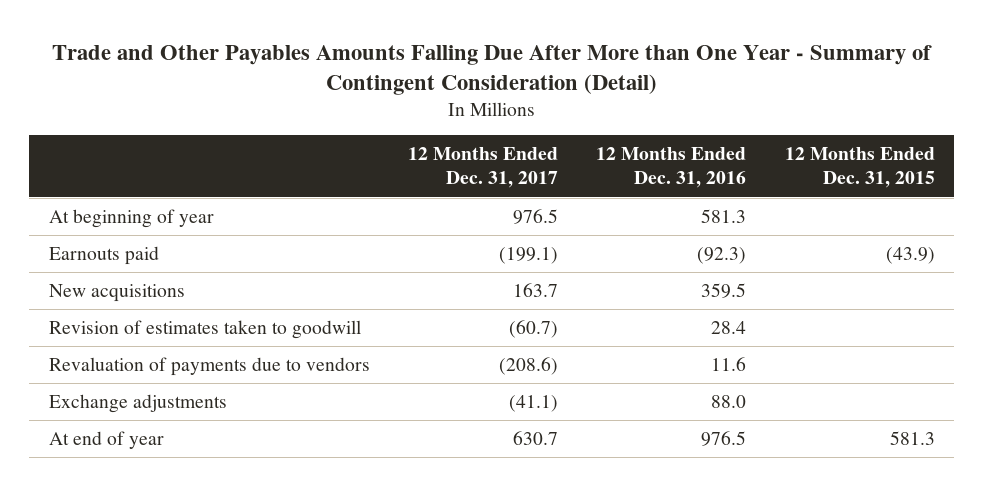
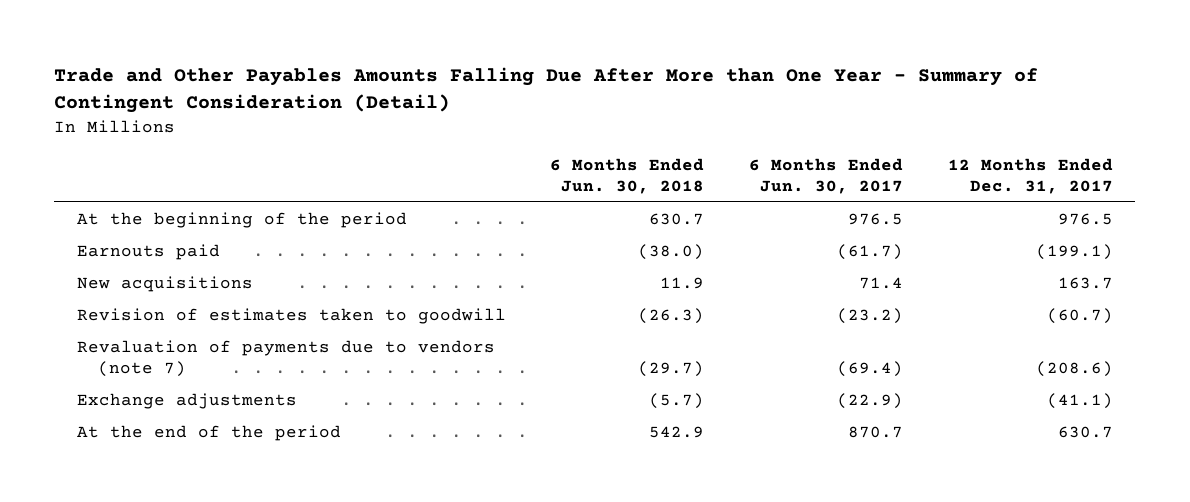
- | 12 Months Ended Dec. 31, 2017 | 12 Months Ended Dec. 31, 2016 | 12 Months Ended Dec. 31, 2015
+ | 6 Months Ended Jun. 30, 2018 | 6 Months Ended Jun. 30, 2017 | 12 Months Ended Dec. 31, 2017
- At beginning of year | 976.5 | 581.3 |
+ At the beginning of the period | 630.7 | 976.5 | 976.5
- Revaluation of payments due to vendors | (208.6) | 11.6 |
+ Revaluation of payments due to vendors (note 7) | (29.7) | (69.4) | (208.6)
- At end of year | 630.7 | 976.5 | 581.3
+ At the end of the period | 542.9 | 870.7 | 630.7

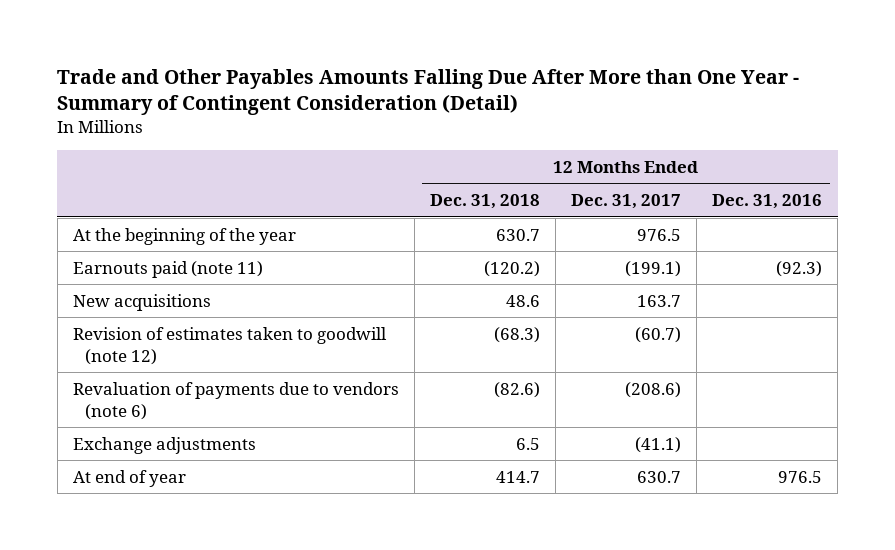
- | 6 Months Ended Jun. 30, 2018 | 6 Months Ended Jun. 30, 2017 | 12 Months Ended Dec. 31, 2017
+ | 12 Months Ended Dec. 31, 2018 | 12 Months Ended Dec. 31, 2017 | 12 Months Ended Dec. 31, 2016
- At the beginning of the period | 630.7 | 976.5 | 976.5
- Earnouts paid | (38.0) | (61.7) | (199.1)
+ At the beginning of the year | 630.7 | 976.5 |
+ Earnouts paid (note 11) | (120.2) | (199.1) | (92.3)
- Revision of estimates taken to goodwill | (26.3) | (23.2) | (60.7)
- Revaluation of payments due to vendors (note 7) | (29.7) | (69.4) | (208.6)
+ Revision of estimates taken to goodwill (note 12) | (68.3) | (60.7) |
+ Revaluation of payments due to vendors (note 6) | (82.6) | (208.6) |
- At the end of the period | 542.9 | 870.7 | 630.7
+ At end of year | 414.7 | 630.7 | 976.5

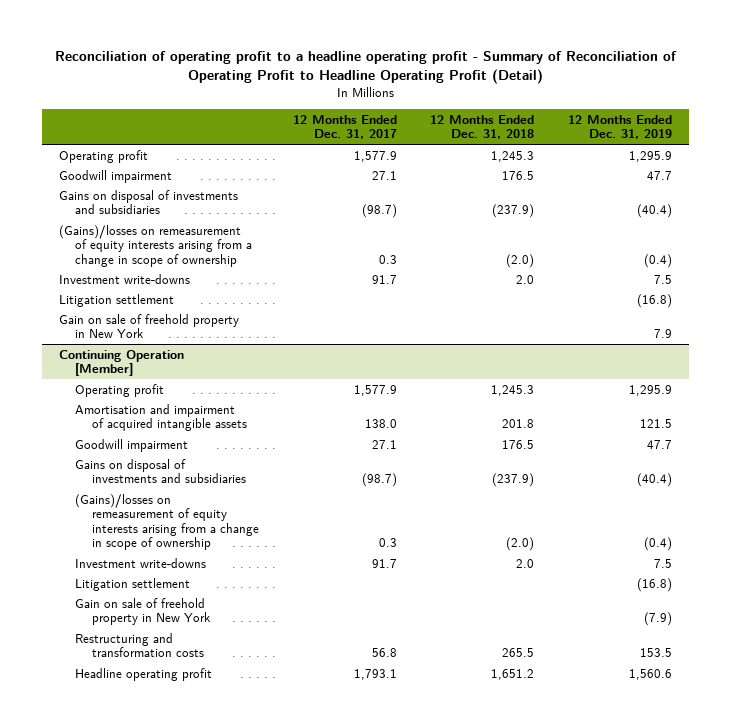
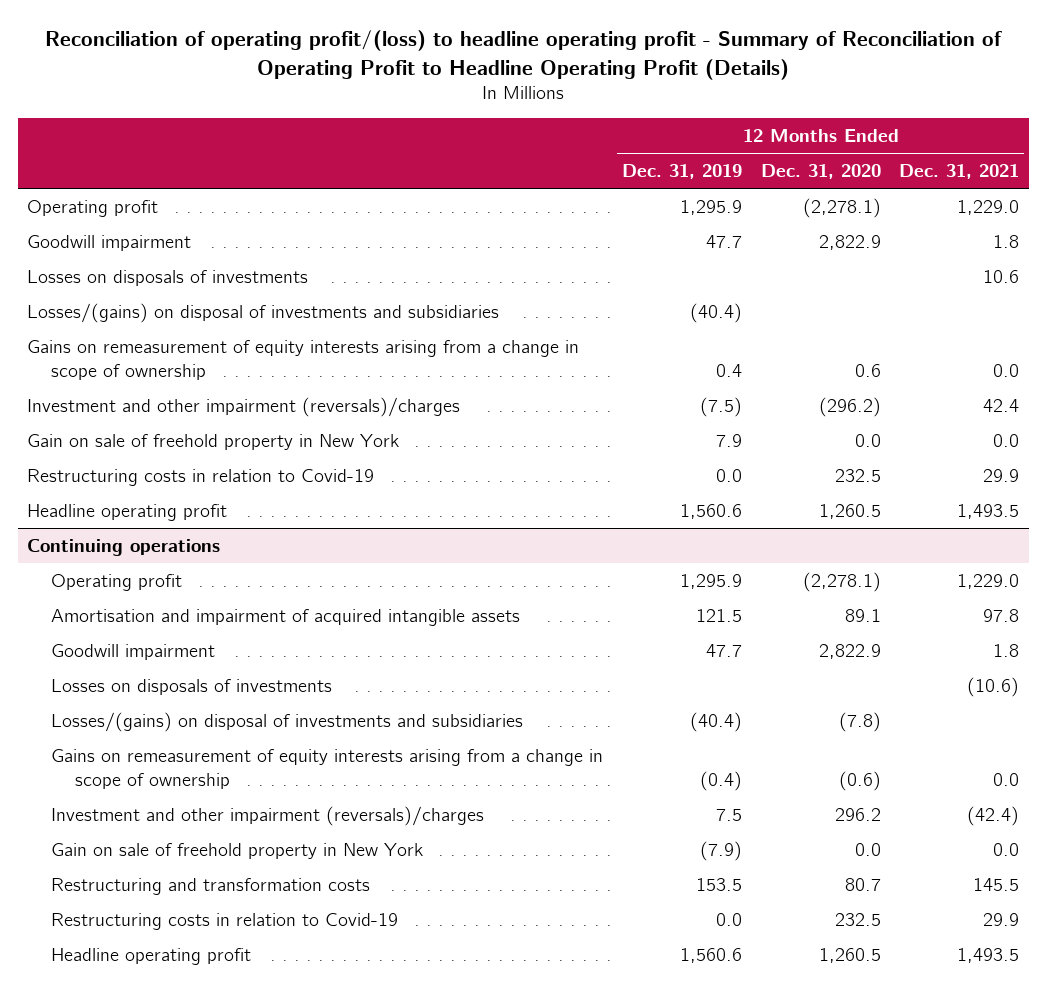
- Reconciliation of operating profit to a headline operating profit - Summary of Reconciliation of Operating Profit to Headline Operating Profit (Detail)
+ Reconciliation of operating profit/(loss) to headline operating profit - Summary of Reconciliation of Operating Profit to Headline Operating Profit (Details)
- | 12 Months Ended Dec. 31, 2017 | 12 Months Ended Dec. 31, 2018 | 12 Months Ended Dec. 31, 2019
+ | 12 Months Ended Dec. 31, 2019 | 12 Months Ended Dec. 31, 2020 | 12 Months Ended Dec. 31, 2021
- Gains on disposal of investments and subsidiaries | (98.7) | (237.9) | (40.4)
- (Gains)/losses on remeasurement of equity interests arising from a change in scope of ownership | 0.3 | (2.0) | (0.4)
- Investment write-downs | 91.7 | 2.0 | 7.5
- Litigation settlement | | | (16.8)
+ Losses on disposals of investments | | | 10.6
+ Losses/(gains) on disposal of investments and subsidiaries | (40.4) | |
+ Gains on remeasurement of equity interests arising from a change in scope of ownership | 0.4 | 0.6 | 0.0
+ Investment and other impairment (reversals)/charges | (7.5) | (296.2) | 42.4
- Continuing Operation [Member]
+ Restructuring costs in relation to Covid-19 | 0.0 | 232.5 | 29.9
+ Headline operating profit | 1,560.6 | 1,260.5 | 1,493.5
+ Continuing operations
- Gains on disposal of investments and subsidiaries | (98.7) | (237.9) | (40.4)
- (Gains)/losses on remeasurement of equity interests arising from a change in scope of ownership | 0.3 | (2.0) | (0.4)
- Investment write-downs | 91.7 | 2.0 | 7.5
- Litigation settlement | | | (16.8)
+ Losses on disposals of investments | | | (10.6)
+ Losses/(gains) on disposal of investments and subsidiaries | (40.4) | (7.8) |
+ Gains on remeasurement of equity interests arising from a change in scope of ownership | (0.4) | (0.6) | 0.0
+ Investment and other impairment (reversals)/charges | 7.5 | 296.2 | (42.4)
+ Restructuring costs in relation to Covid-19 | 0.0 | 232.5 | 29.9

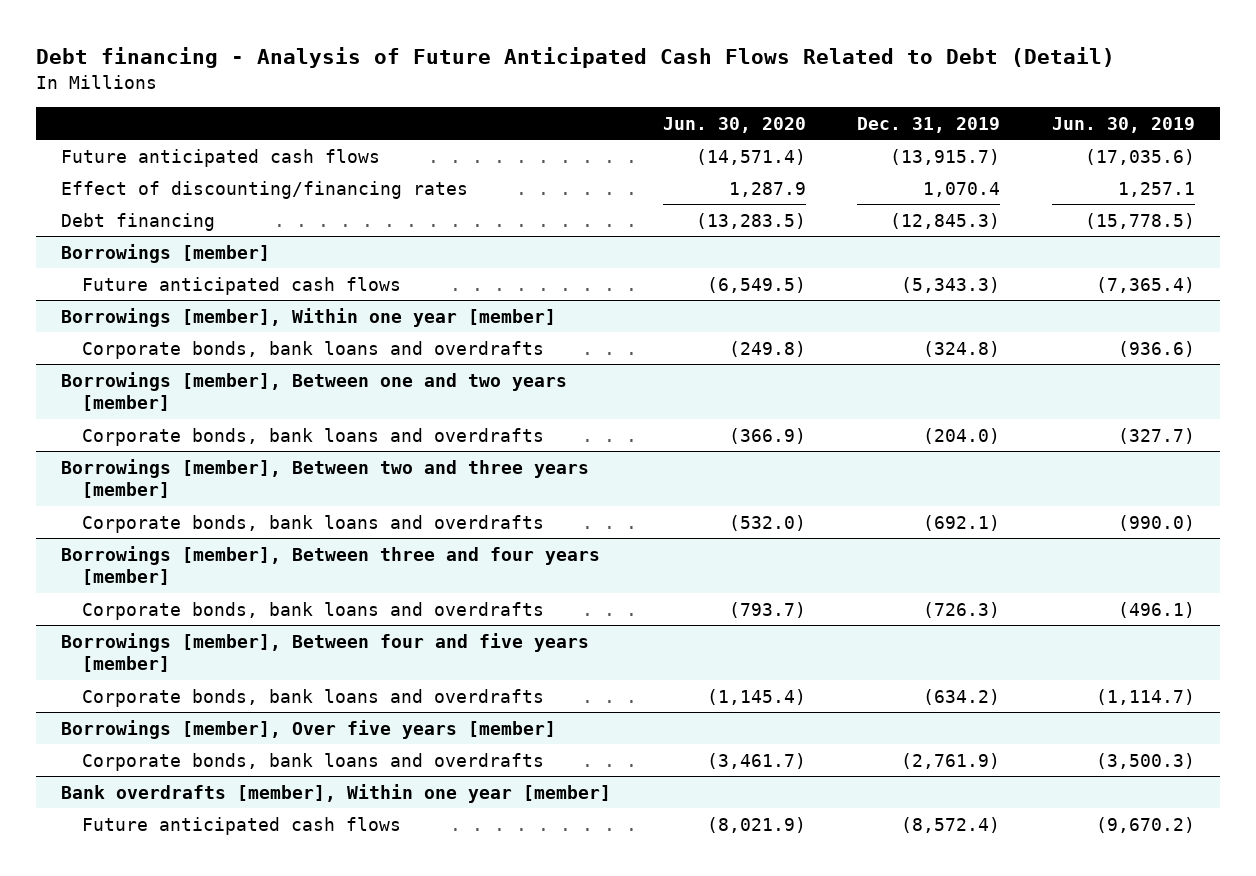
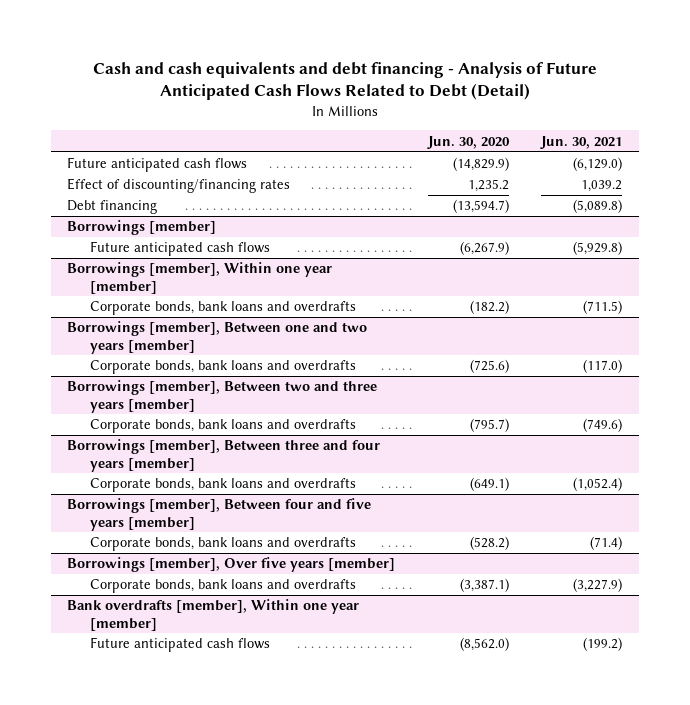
- Debt financing - Analysis of Future Anticipated Cash Flows Related to Debt (Detail)
+ Cash and cash equivalents and debt financing - Analysis of Future Anticipated Cash Flows Related to Debt (Detail)
- | Jun. 30, 2020 | Dec. 31, 2019 | Jun. 30, 2019
+ | Jun. 30, 2020 | Jun. 30, 2021
- Future anticipated cash flows | (14,571.4) | (13,915.7) | (17,035.6)
- Effect of discounting/financing rates | 1,287.9 | 1,070.4 | 1,257.1
- Debt financing | (13,283.5) | (12,845.3) | (15,778.5)
+ Future anticipated cash flows | (14,829.9) | (6,129.0)
+ Effect of discounting/financing rates | 1,235.2 | 1,039.2
+ Debt financing | (13,594.7) | (5,089.8)
@ Borrowings [member]
- Future anticipated cash flows | (6,549.5) | (5,343.3) | (7,365.4)
+ Future anticipated cash flows | (6,267.9) | (5,929.8)
@ Borrowings [member], Within one year [member]
- Corporate bonds, bank loans and overdrafts | (249.8) | (324.8) | (936.6)
+ Corporate bonds, bank loans and overdrafts | (182.2) | (711.5)
@ Borrowings [member], Between one and two years [member]
- Corporate bonds, bank loans and overdrafts | (366.9) | (204.0) | (327.7)
+ Corporate bonds, bank loans and overdrafts | (725.6) | (117.0)
@ Borrowings [member], Between two and three years [member]
- Corporate bonds, bank loans and overdrafts | (532.0) | (692.1) | (990.0)
+ Corporate bonds, bank loans and overdrafts | (795.7) | (749.6)
@ Borrowings [member], Between three and four years [member]
- Corporate bonds, bank loans and overdrafts | (793.7) | (726.3) | (496.1)
+ Corporate bonds, bank loans and overdrafts | (649.1) | (1,052.4)
@ Borrowings [member], Between four and five years [member]
- Corporate bonds, bank loans and overdrafts | (1,145.4) | (634.2) | (1,114.7)
+ Corporate bonds, bank loans and overdrafts | (528.2) | (71.4)
@ Borrowings [member], Over five years [member]
- Corporate bonds, bank loans and overdrafts | (3,461.7) | (2,761.9) | (3,500.3)
+ Corporate bonds, bank loans and overdrafts | (3,387.1) | (3,227.9)
@ Bank overdrafts [member], Within one year [member]
- Future anticipated cash flows | (8,021.9) | (8,572.4) | (9,670.2)
+ Future anticipated cash flows | (8,562.0) | (199.2)

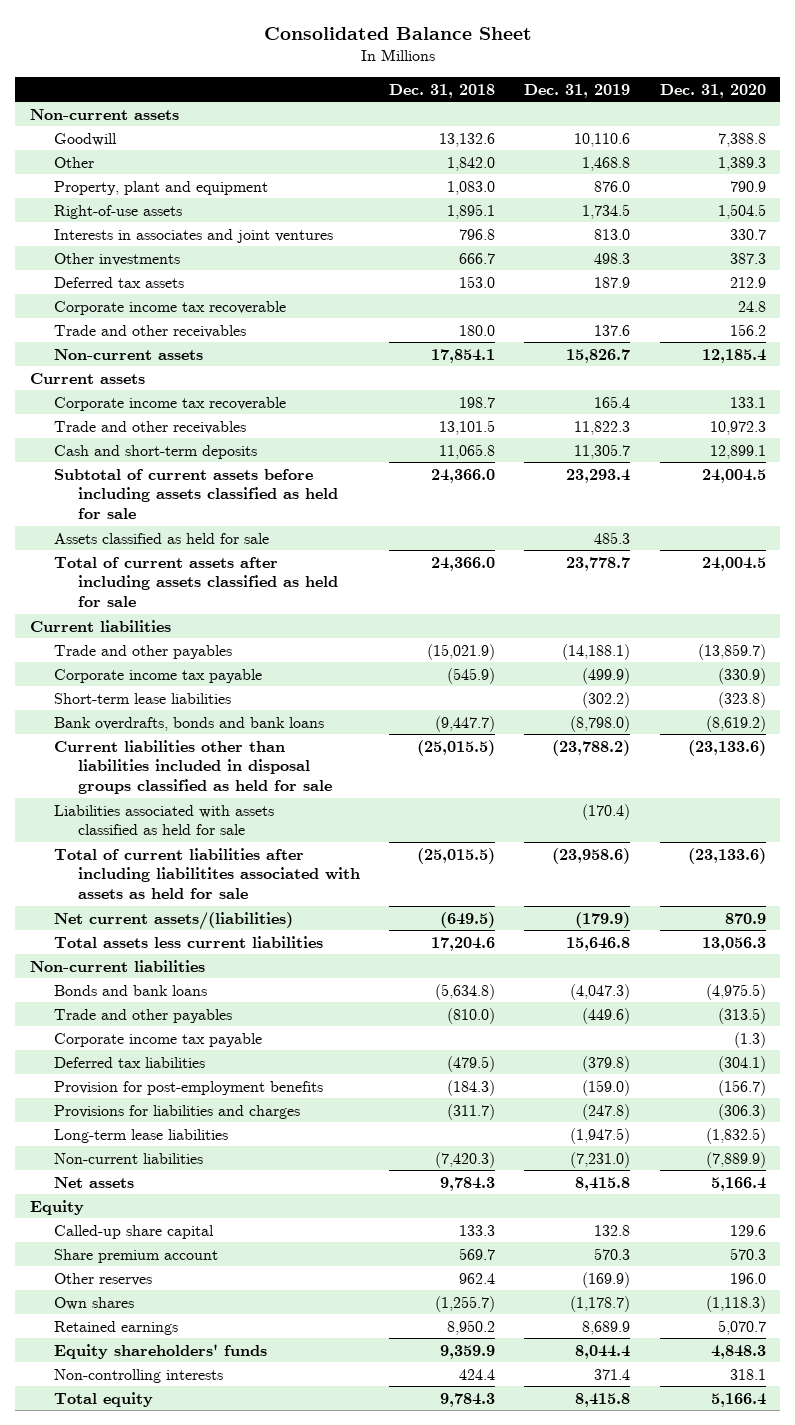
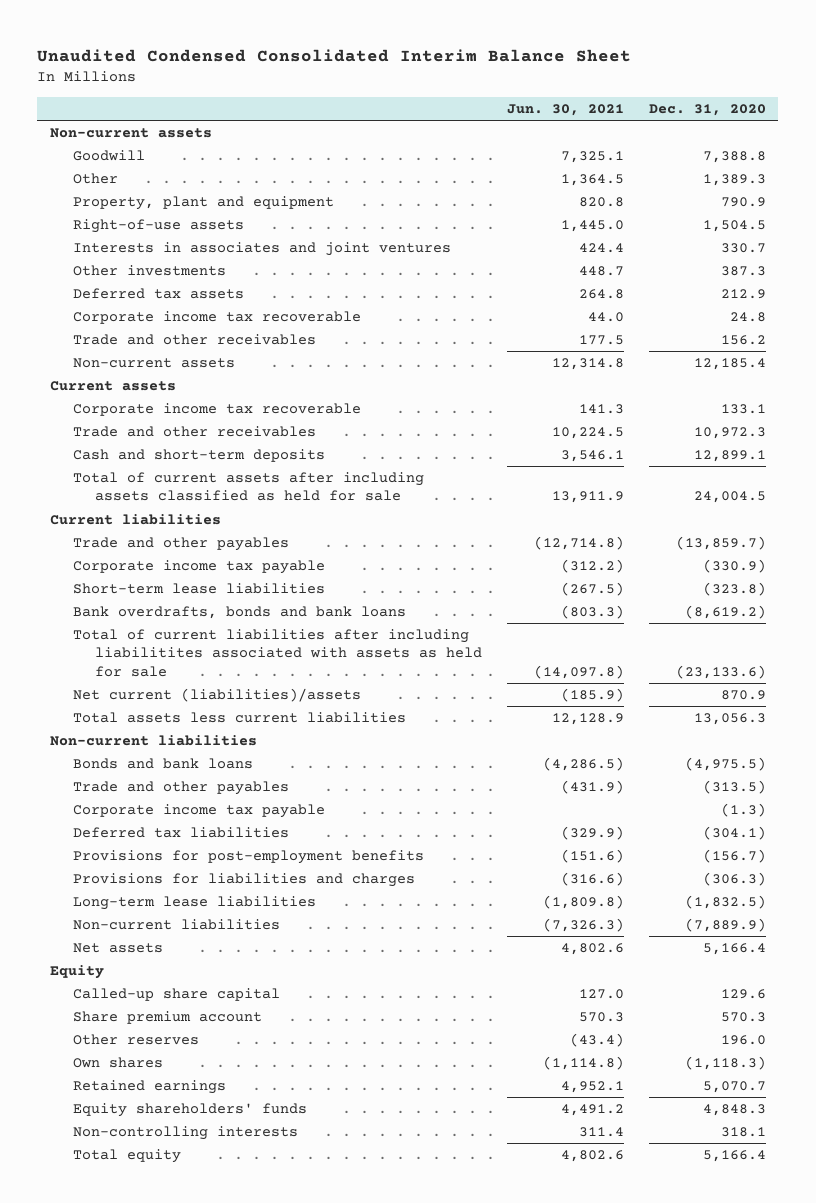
- Consolidated Balance Sheet
+ Unaudited Condensed Consolidated Interim Balance Sheet
- | Dec. 31, 2018 | Dec. 31, 2019 | Dec. 31, 2020
+ | Jun. 30, 2021 | Dec. 31, 2020
- Subtotal of current assets before including assets classified as held for sale | 24,366.0 | 23,293.4 | 24,004.5
- Assets classified as held for sale | | 485.3 |
- Current liabilities other than liabilities included in disposal groups classified as held for sale | (25,015.5) | (23,788.2) | (23,133.6)
- Liabilities associated with assets classified as held for sale | | (170.4) |
- Net current assets/(liabilities) | (649.5) | (179.9) | 870.9
+ Net current (liabilities)/assets | (185.9) | 870.9
- Provision for post-employment benefits | (184.3) | (159.0) | (156.7)
+ Provisions for post-employment benefits | (151.6) | (156.7)

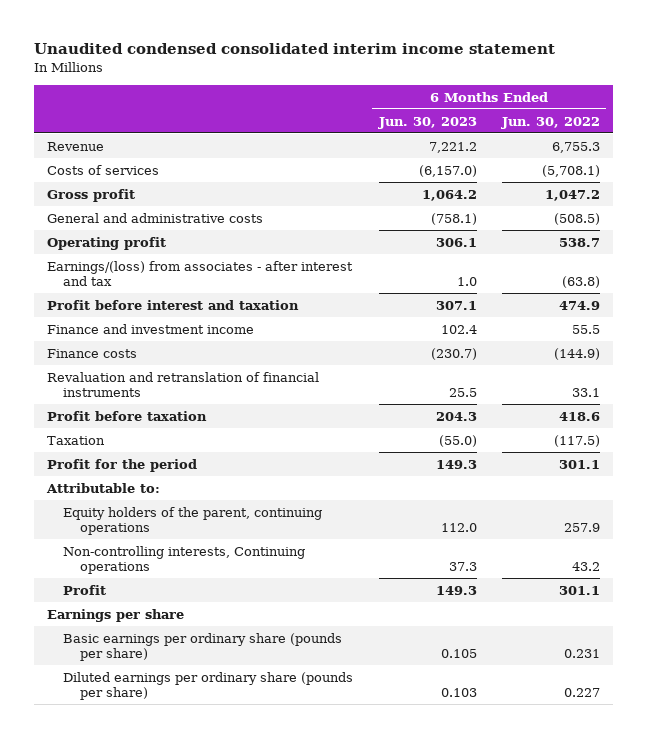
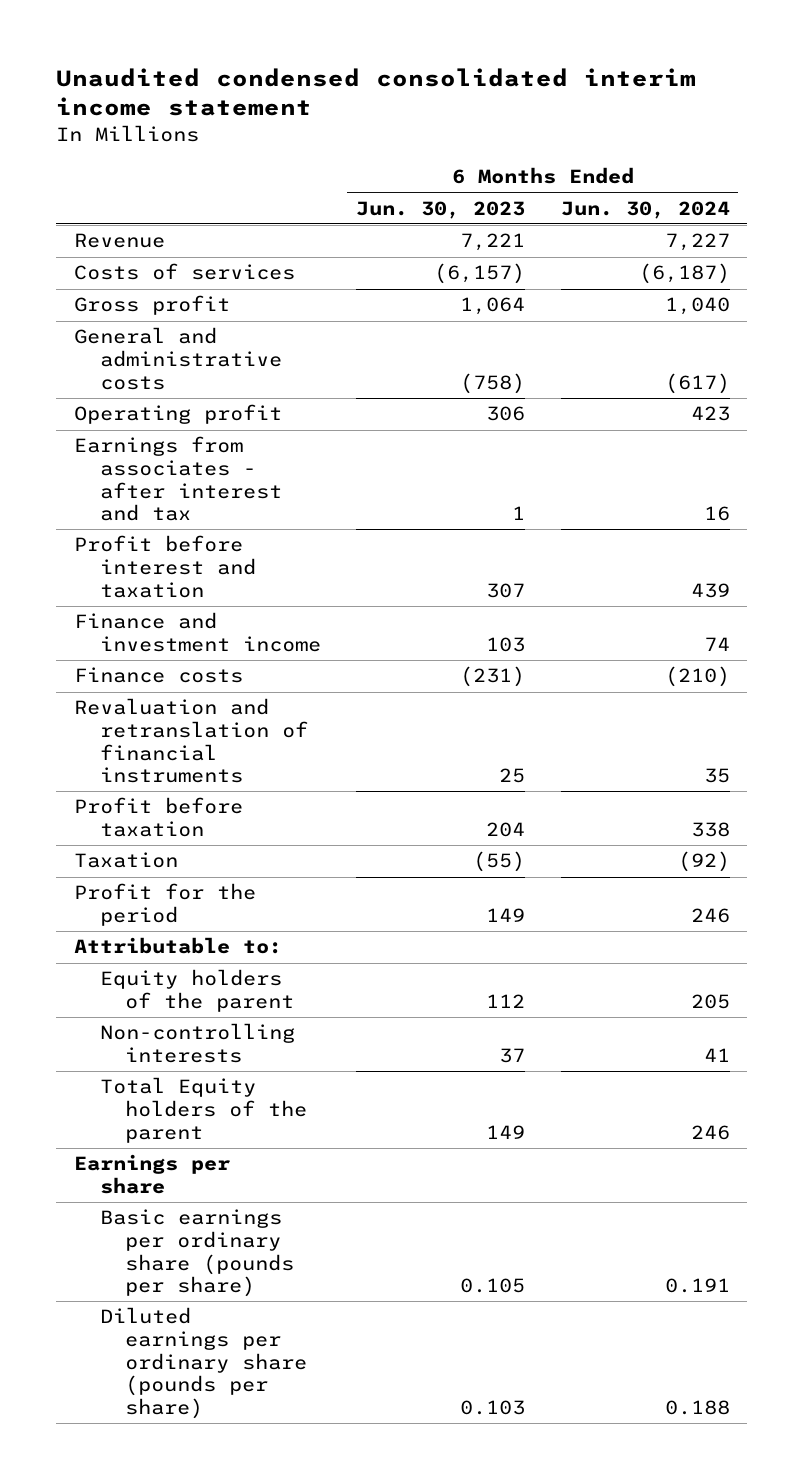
- | 6 Months Ended Jun. 30, 2023 | 6 Months Ended Jun. 30, 2022
+ | 6 Months Ended Jun. 30, 2023 | 6 Months Ended Jun. 30, 2024
- Revenue | 7,221.2 | 6,755.3
- Costs of services | (6,157.0) | (5,708.1)
- Gross profit | 1,064.2 | 1,047.2
- General and administrative costs | (758.1) | (508.5)
- Operating profit | 306.1 | 538.7
- Earnings/(loss) from associates - after interest and tax | 1.0 | (63.8)
- Profit before interest and taxation | 307.1 | 474.9
- Finance and investment income | 102.4 | 55.5
- Finance costs | (230.7) | (144.9)
- Revaluation and retranslation of financial instruments | 25.5 | 33.1
- Profit before taxation | 204.3 | 418.6
- Taxation | (55.0) | (117.5)
- Profit for the period | 149.3 | 301.1
+ Revenue | 7,221 | 7,227
+ Costs of services | (6,157) | (6,187)
+ Gross profit | 1,064 | 1,040
+ General and administrative costs | (758) | (617)
+ Operating profit | 306 | 423
+ Earnings from associates - after interest and tax | 1 | 16
+ Profit before interest and taxation | 307 | 439
+ Finance and investment income | 103 | 74
+ Finance costs | (231) | (210)
+ Revaluation and retranslation of financial instruments | 25 | 35
+ Profit before taxation | 204 | 338
+ Taxation | (55) | (92)
+ Profit for the period | 149 | 246
- Equity holders of the parent, continuing operations | 112.0 | 257.9
- Non-controlling interests, Continuing operations | 37.3 | 43.2
- Profit | 149.3 | 301.1
+ Equity holders of the parent | 112 | 205
+ Non-controlling interests | 37 | 41
+ Total Equity holders of the parent | 149 | 246

